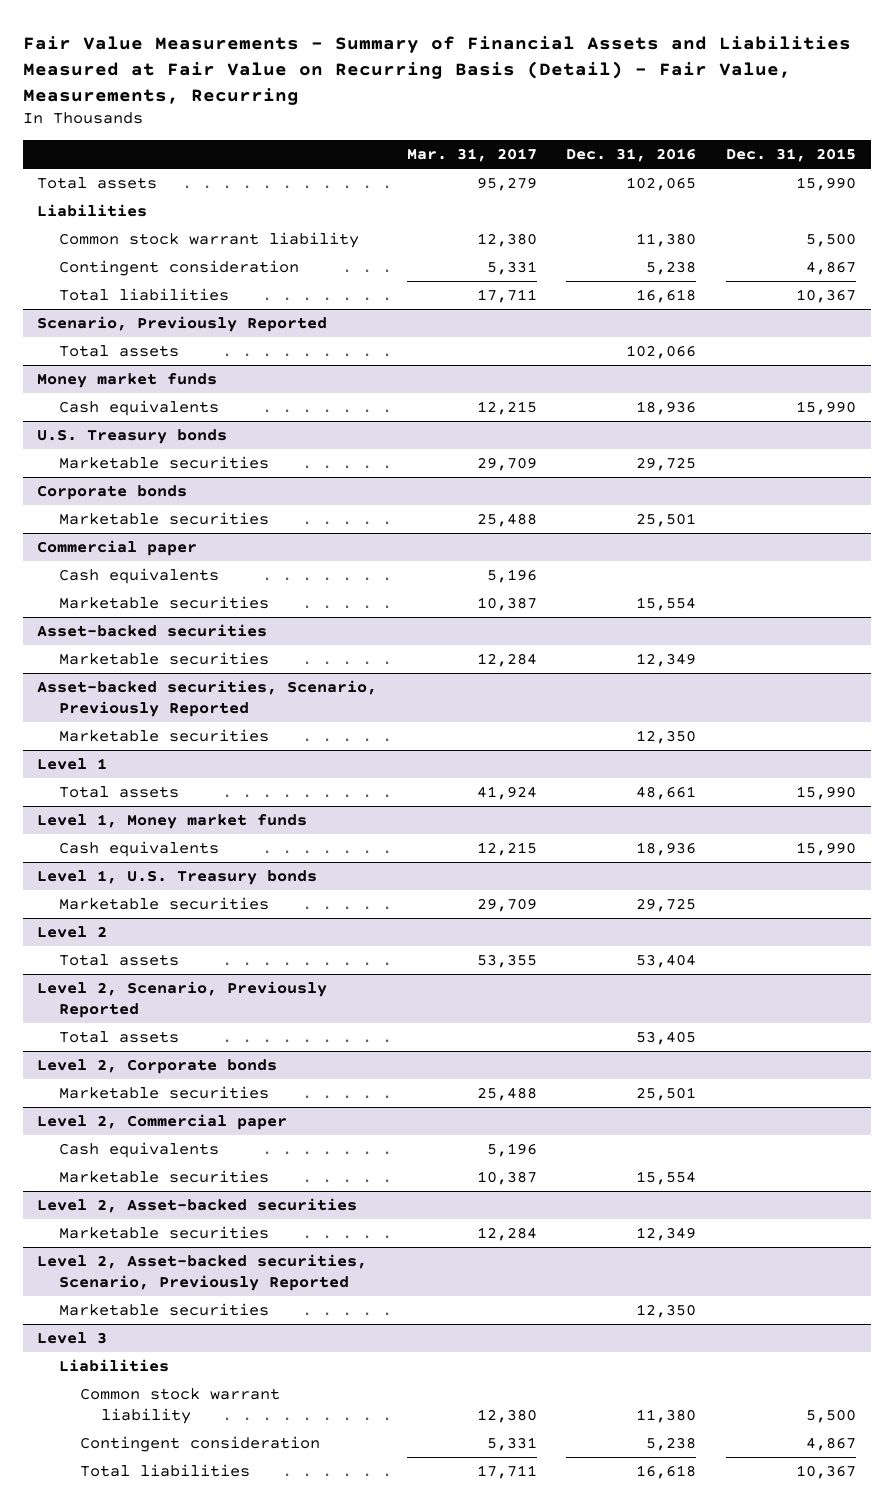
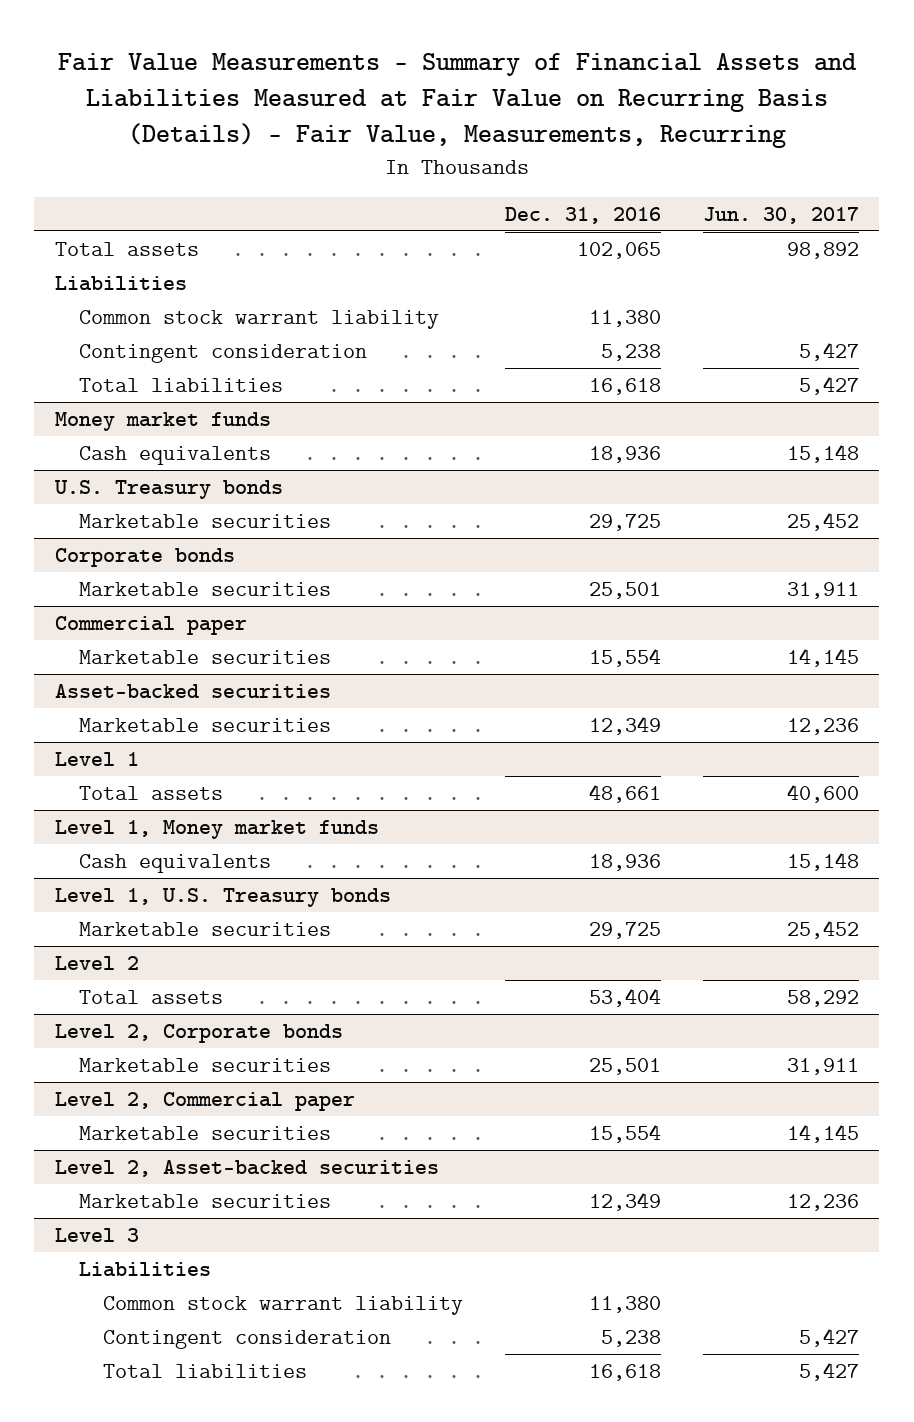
- Fair Value Measurements - Summary of Financial Assets and Liabilities Measured at Fair Value on Recurring Basis (Detail) - Fair Value, Measurements, Recurring
+ Fair Value Measurements - Summary of Financial Assets and Liabilities Measured at Fair Value on Recurring Basis (Details) - Fair Value, Measurements, Recurring
- | Mar. 31, 2017 | Dec. 31, 2016 | Dec. 31, 2015
+ | Dec. 31, 2016 | Jun. 30, 2017
- Scenario, Previously Reported
- Total assets | | 102,066 |
@ Commercial paper
- Cash equivalents | 5,196 | |
- Asset-backed securities, Scenario, Previously Reported
- Marketable securities | | 12,350 |
- Level 2, Scenario, Previously Reported
- Total assets | | 53,405 |
@ Level 2, Commercial paper
- Cash equivalents | 5,196 | |
- Level 2, Asset-backed securities, Scenario, Previously Reported
- Marketable securities | | 12,350 |

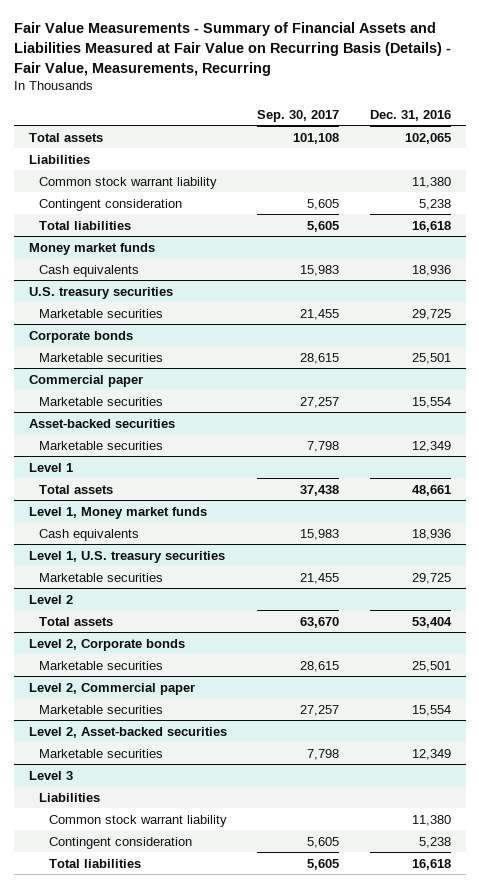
- | Dec. 31, 2016 | Jun. 30, 2017
+ | Sep. 30, 2017 | Dec. 31, 2016
- U.S. Treasury bonds
+ U.S. treasury securities
- Level 1, U.S. Treasury bonds
+ Level 1, U.S. treasury securities

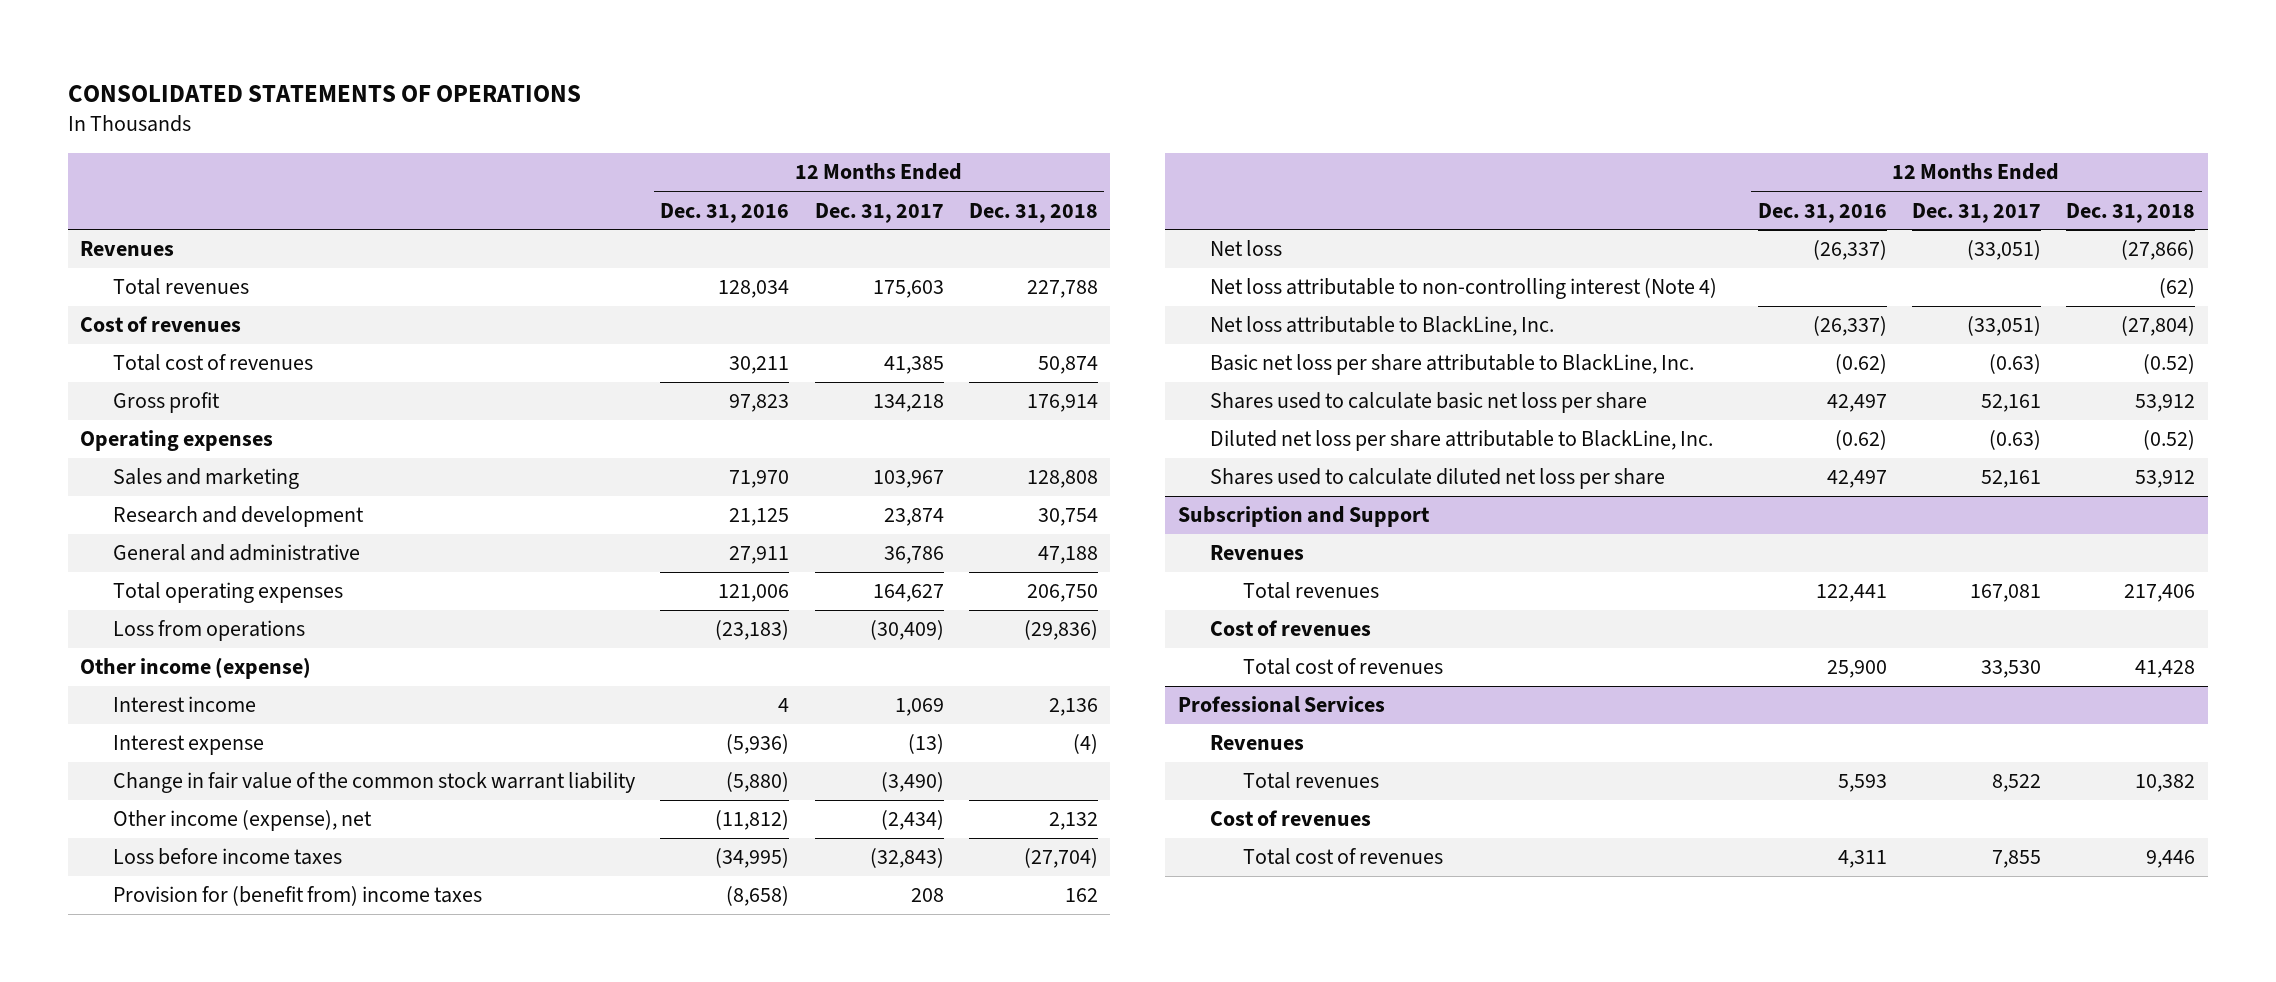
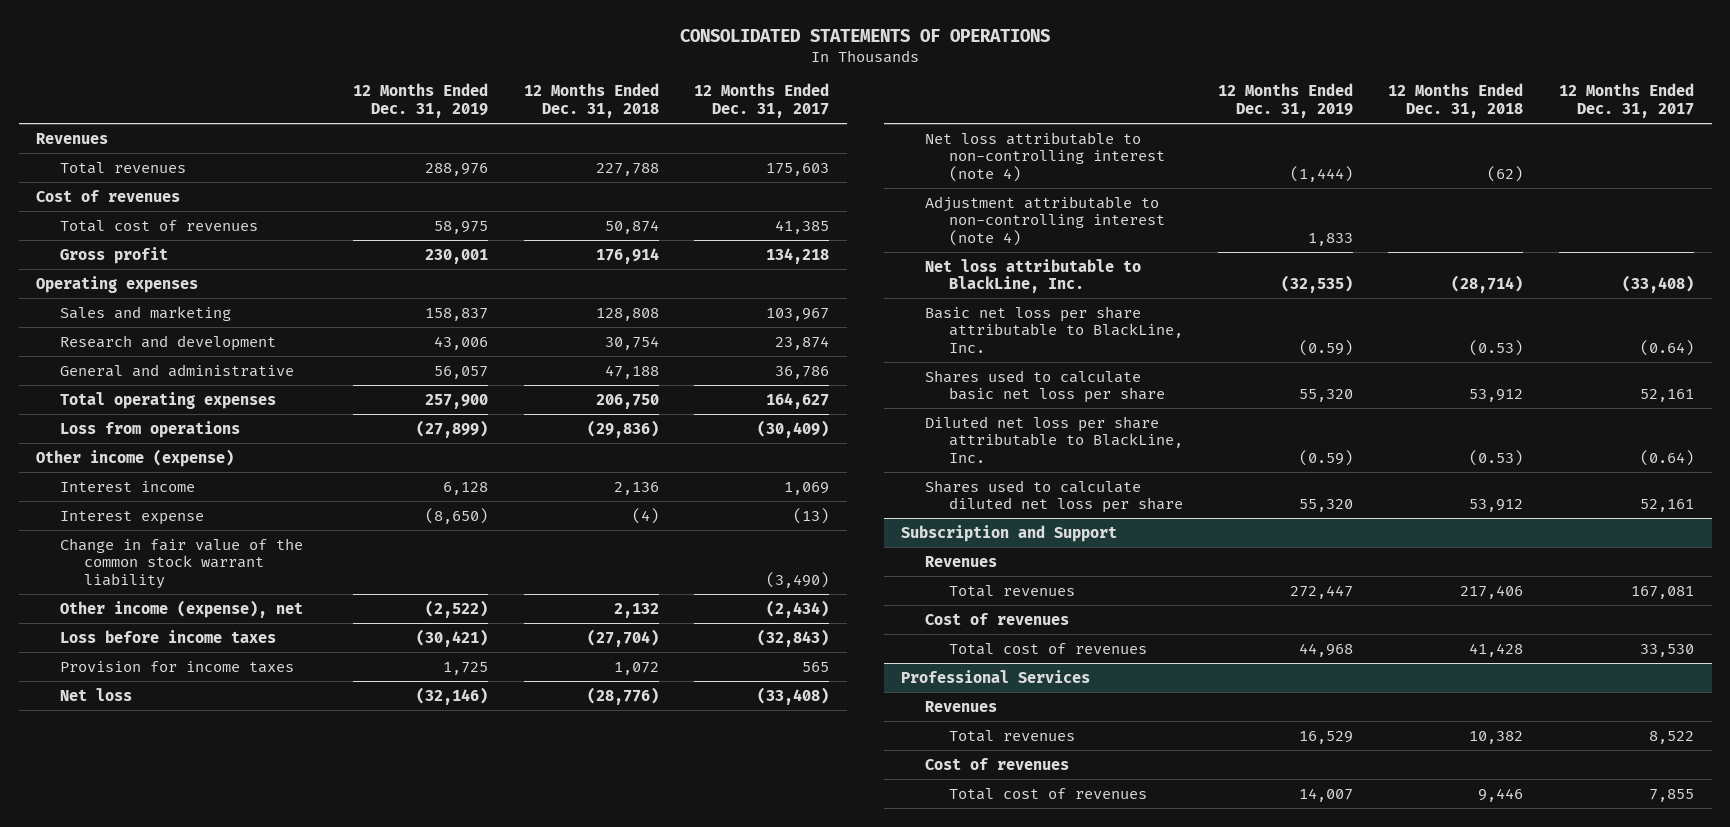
- | 12 Months Ended Dec. 31, 2016 | 12 Months Ended Dec. 31, 2017 | 12 Months Ended Dec. 31, 2018
+ | 12 Months Ended Dec. 31, 2019 | 12 Months Ended Dec. 31, 2018 | 12 Months Ended Dec. 31, 2017
- Provision for (benefit from) income taxes | (8,658) | 208 | 162
- Net loss | (26,337) | (33,051) | (27,866)
- Net loss attributable to non-controlling interest (Note 4) | | | (62)
- Net loss attributable to BlackLine, Inc. | (26,337) | (33,051) | (27,804)
- Basic net loss per share attributable to BlackLine, Inc. | (0.62) | (0.63) | (0.52)
+ Provision for income taxes | 1,725 | 1,072 | 565
+ Net loss | (32,146) | (28,776) | (33,408)
+ Net loss attributable to non-controlling interest (note 4) | (1,444) | (62) |
+ Adjustment attributable to non-controlling interest (note 4) | 1,833 | |
+ Net loss attributable to BlackLine, Inc. | (32,535) | (28,714) | (33,408)
+ Basic net loss per share attributable to BlackLine, Inc. | (0.59) | (0.53) | (0.64)
- Diluted net loss per share attributable to BlackLine, Inc. | (0.62) | (0.63) | (0.52)
+ Diluted net loss per share attributable to BlackLine, Inc. | (0.59) | (0.53) | (0.64)

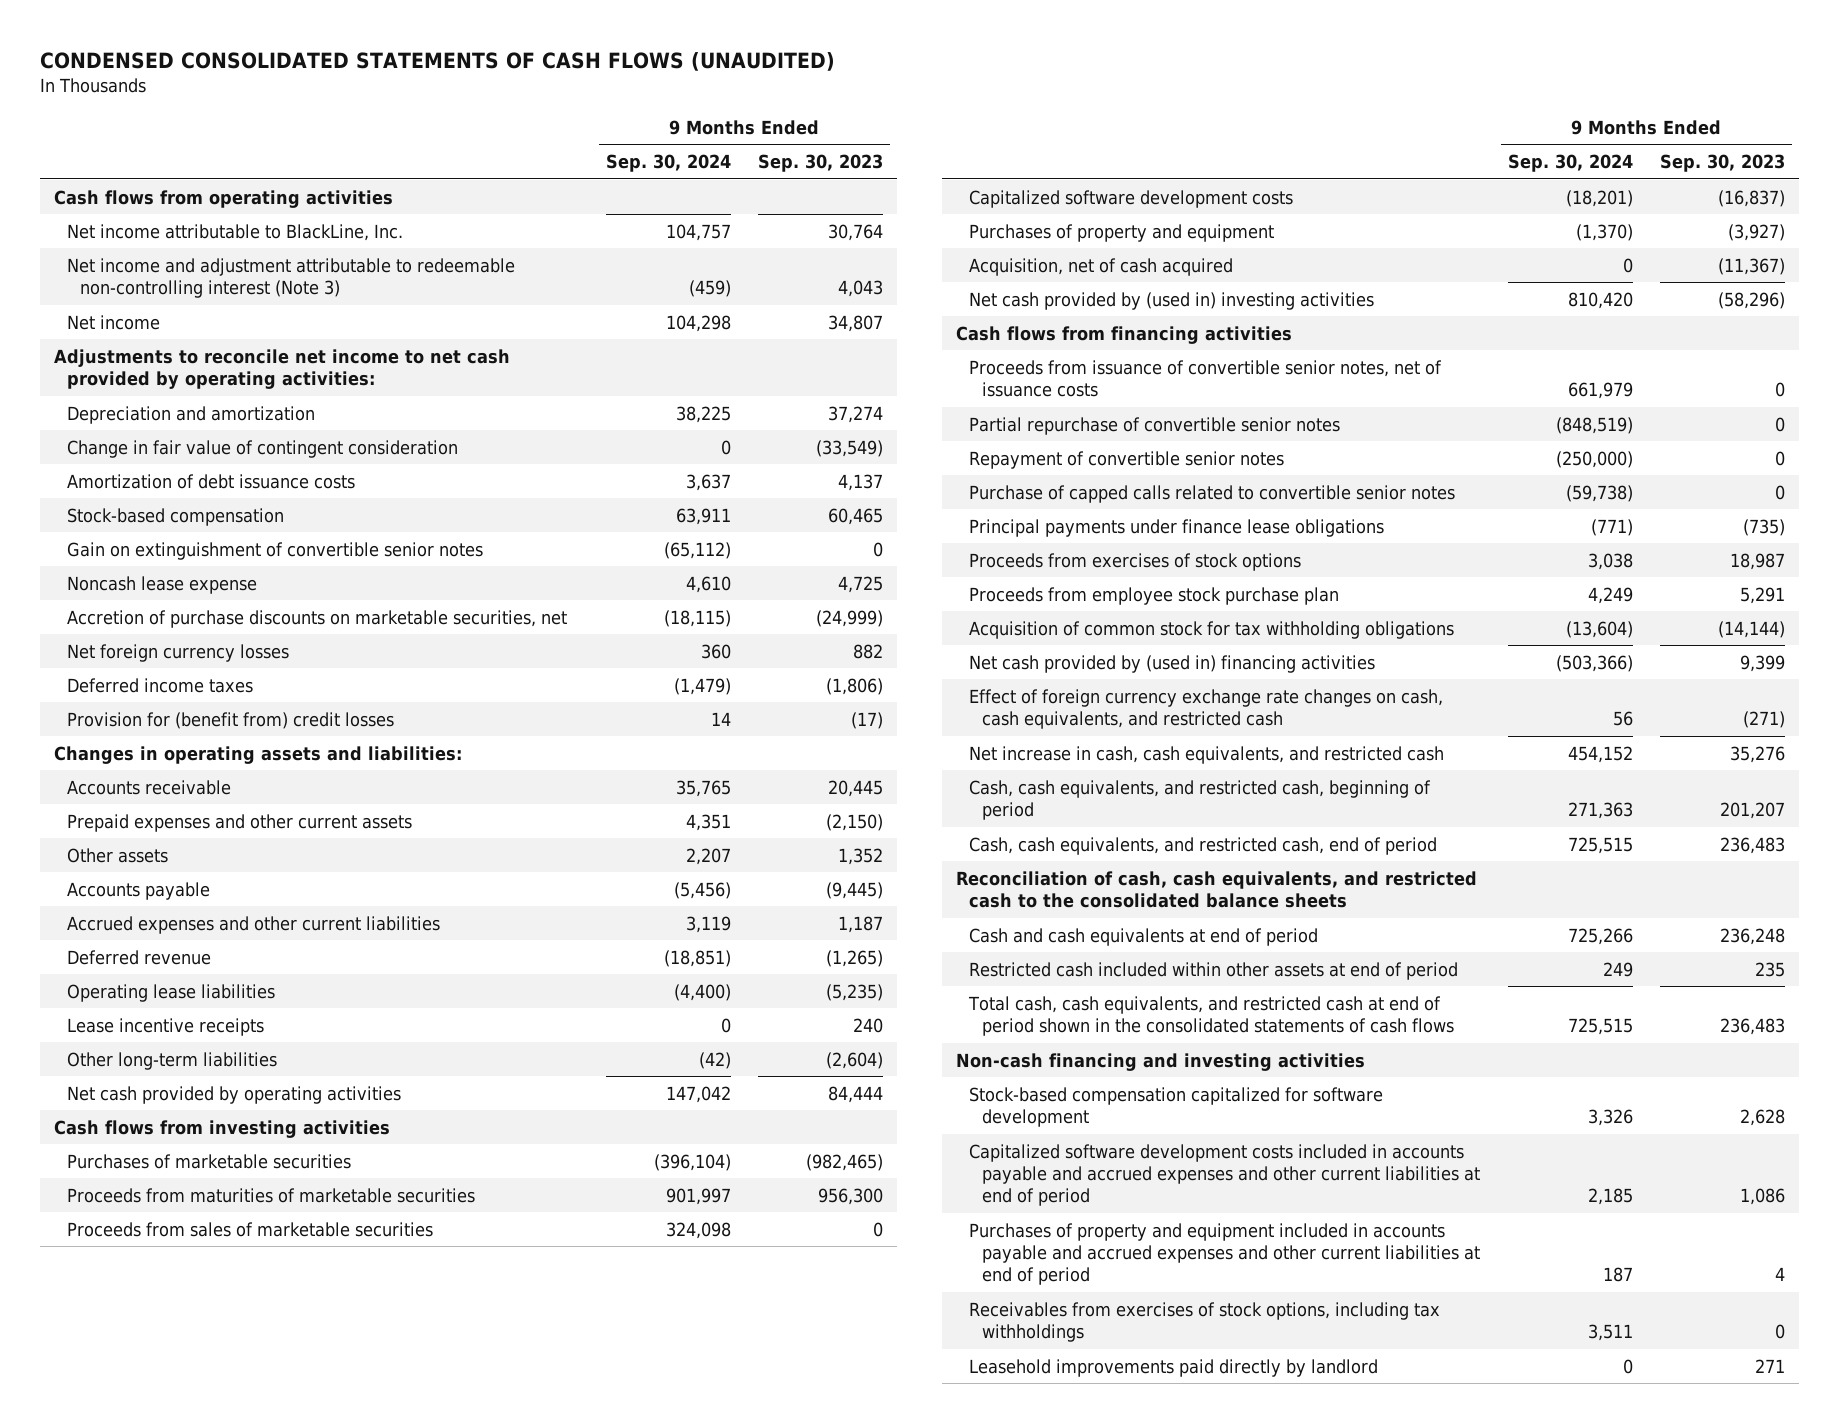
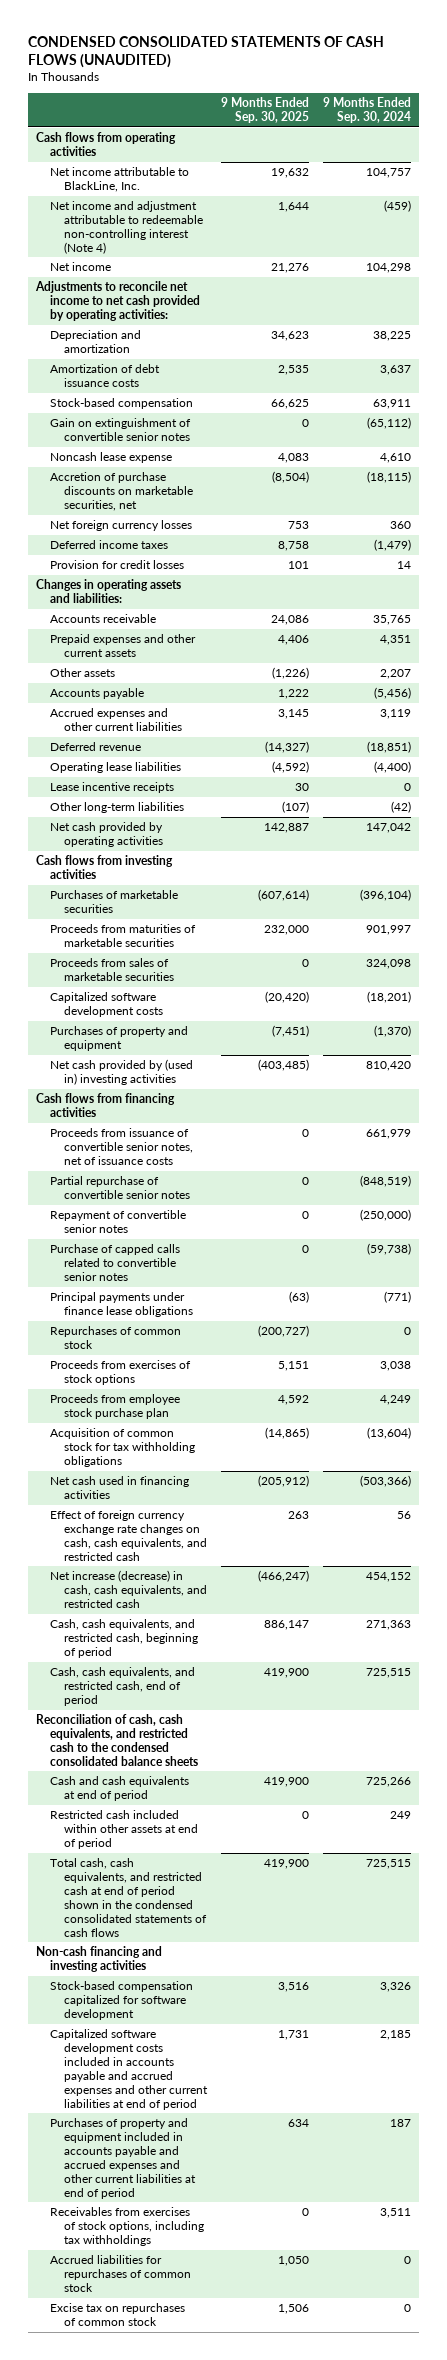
- | 9 Months Ended Sep. 30, 2024 | 9 Months Ended Sep. 30, 2023
+ | 9 Months Ended Sep. 30, 2025 | 9 Months Ended Sep. 30, 2024
- Net income and adjustment attributable to redeemable non-controlling interest (Note 3) | (459) | 4,043
+ Net income and adjustment attributable to redeemable non-controlling interest (Note 4) | 1,644 | (459)
- Change in fair value of contingent consideration | 0 | (33,549)
- Provision for (benefit from) credit losses | 14 | (17)
+ Provision for credit losses | 101 | 14
- Acquisition, net of cash acquired | 0 | (11,367)
+ Repurchases of common stock | (200,727) | 0
- Net cash provided by (used in) financing activities | (503,366) | 9,399
+ Net cash used in financing activities | (205,912) | (503,366)
- Net increase in cash, cash equivalents, and restricted cash | 454,152 | 35,276
+ Net increase (decrease) in cash, cash equivalents, and restricted cash | (466,247) | 454,152
- Reconciliation of cash, cash equivalents, and restricted cash to the consolidated balance sheets
+ Reconciliation of cash, cash equivalents, and restricted cash to the condensed consolidated balance sheets
- Total cash, cash equivalents, and restricted cash at end of period shown in the consolidated statements of cash flows | 725,515 | 236,483
+ Total cash, cash equivalents, and restricted cash at end of period shown in the condensed consolidated statements of cash flows | 419,900 | 725,515
- Leasehold improvements paid directly by landlord | 0 | 271
+ Accrued liabilities for repurchases of common stock | 1,050 | 0
+ Excise tax on repurchases of common stock | 1,506 | 0

